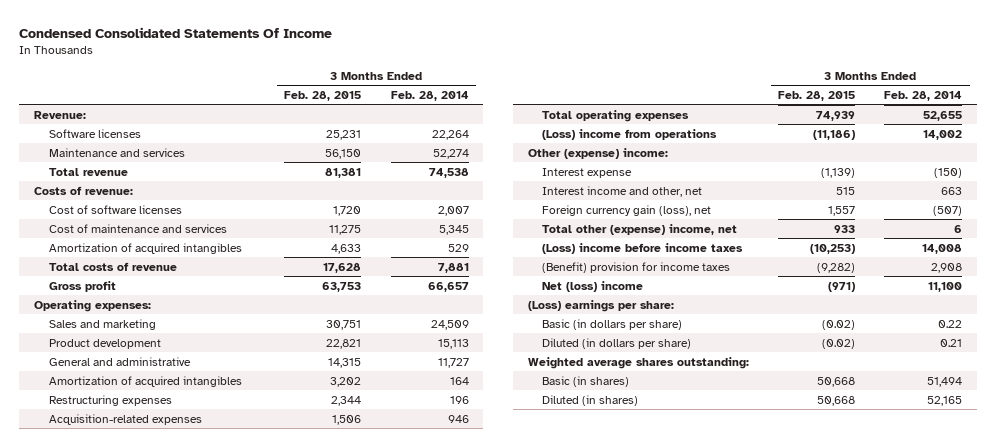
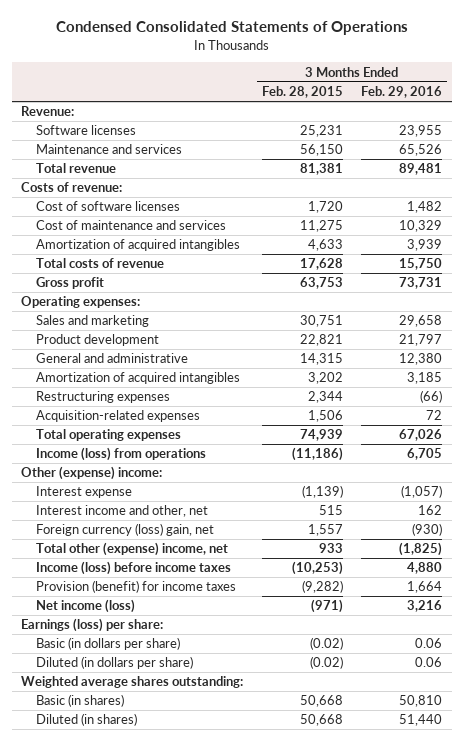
- Condensed Consolidated Statements Of Income
+ Condensed Consolidated Statements of Operations
- | 3 Months Ended Feb. 28, 2015 | 3 Months Ended Feb. 28, 2014
+ | 3 Months Ended Feb. 28, 2015 | 3 Months Ended Feb. 29, 2016
- (Loss) income from operations | (11,186) | 14,002
+ Income (loss) from operations | (11,186) | 6,705
- Foreign currency gain (loss), net | 1,557 | (507)
+ Foreign currency (loss) gain, net | 1,557 | (930)
- (Loss) income before income taxes | (10,253) | 14,008
- (Benefit) provision for income taxes | (9,282) | 2,908
- Net (loss) income | (971) | 11,100
- (Loss) earnings per share:
+ Income (loss) before income taxes | (10,253) | 4,880
+ Provision (benefit) for income taxes | (9,282) | 1,664
+ Net income (loss) | (971) | 3,216
+ Earnings (loss) per share:

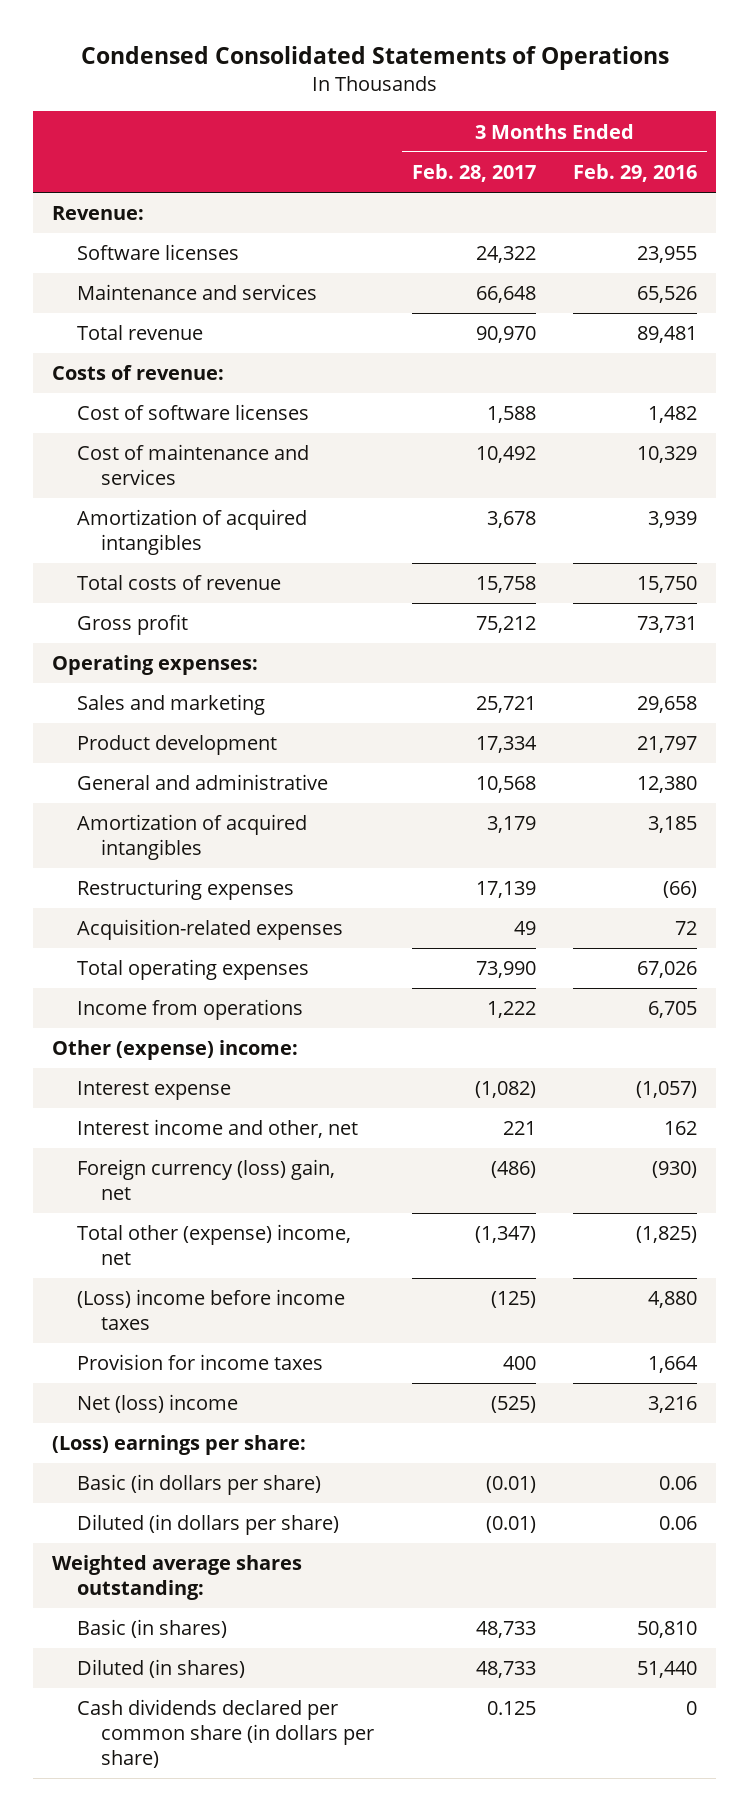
- | 3 Months Ended Feb. 28, 2015 | 3 Months Ended Feb. 29, 2016
+ | 3 Months Ended Feb. 28, 2017 | 3 Months Ended Feb. 29, 2016
- Income (loss) from operations | (11,186) | 6,705
+ Income from operations | 1,222 | 6,705
- Income (loss) before income taxes | (10,253) | 4,880
- Provision (benefit) for income taxes | (9,282) | 1,664
- Net income (loss) | (971) | 3,216
- Earnings (loss) per share:
+ (Loss) income before income taxes | (125) | 4,880
+ Provision for income taxes | 400 | 1,664
+ Net (loss) income | (525) | 3,216
+ (Loss) earnings per share:
+ Cash dividends declared per common share (in dollars per share) | 0.125 | 0

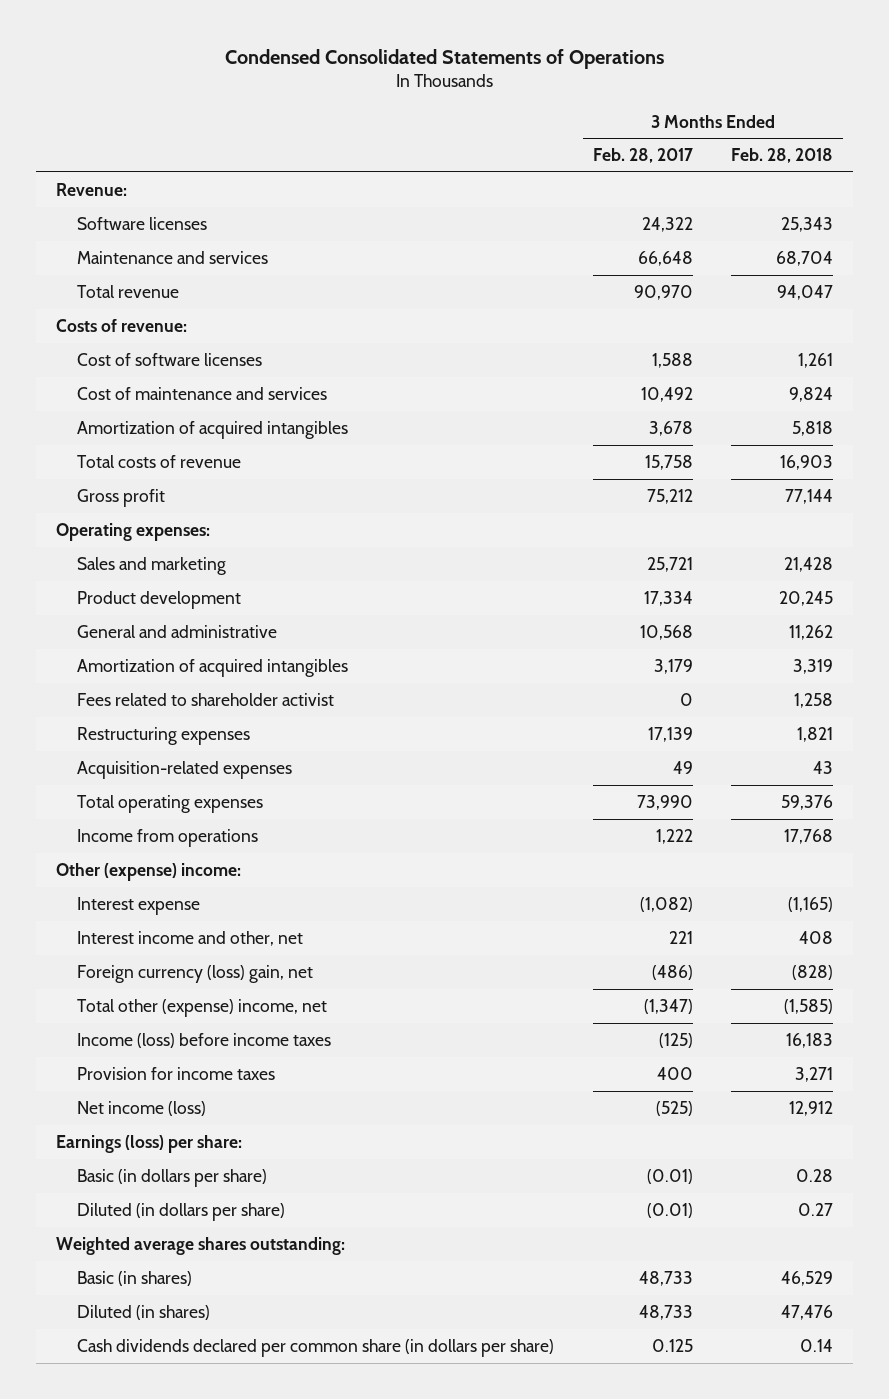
- | 3 Months Ended Feb. 28, 2017 | 3 Months Ended Feb. 29, 2016
+ | 3 Months Ended Feb. 28, 2017 | 3 Months Ended Feb. 28, 2018
+ Fees related to shareholder activist | 0 | 1,258
- (Loss) income before income taxes | (125) | 4,880
+ Income (loss) before income taxes | (125) | 16,183
- Net (loss) income | (525) | 3,216
- (Loss) earnings per share:
+ Net income (loss) | (525) | 12,912
+ Earnings (loss) per share:

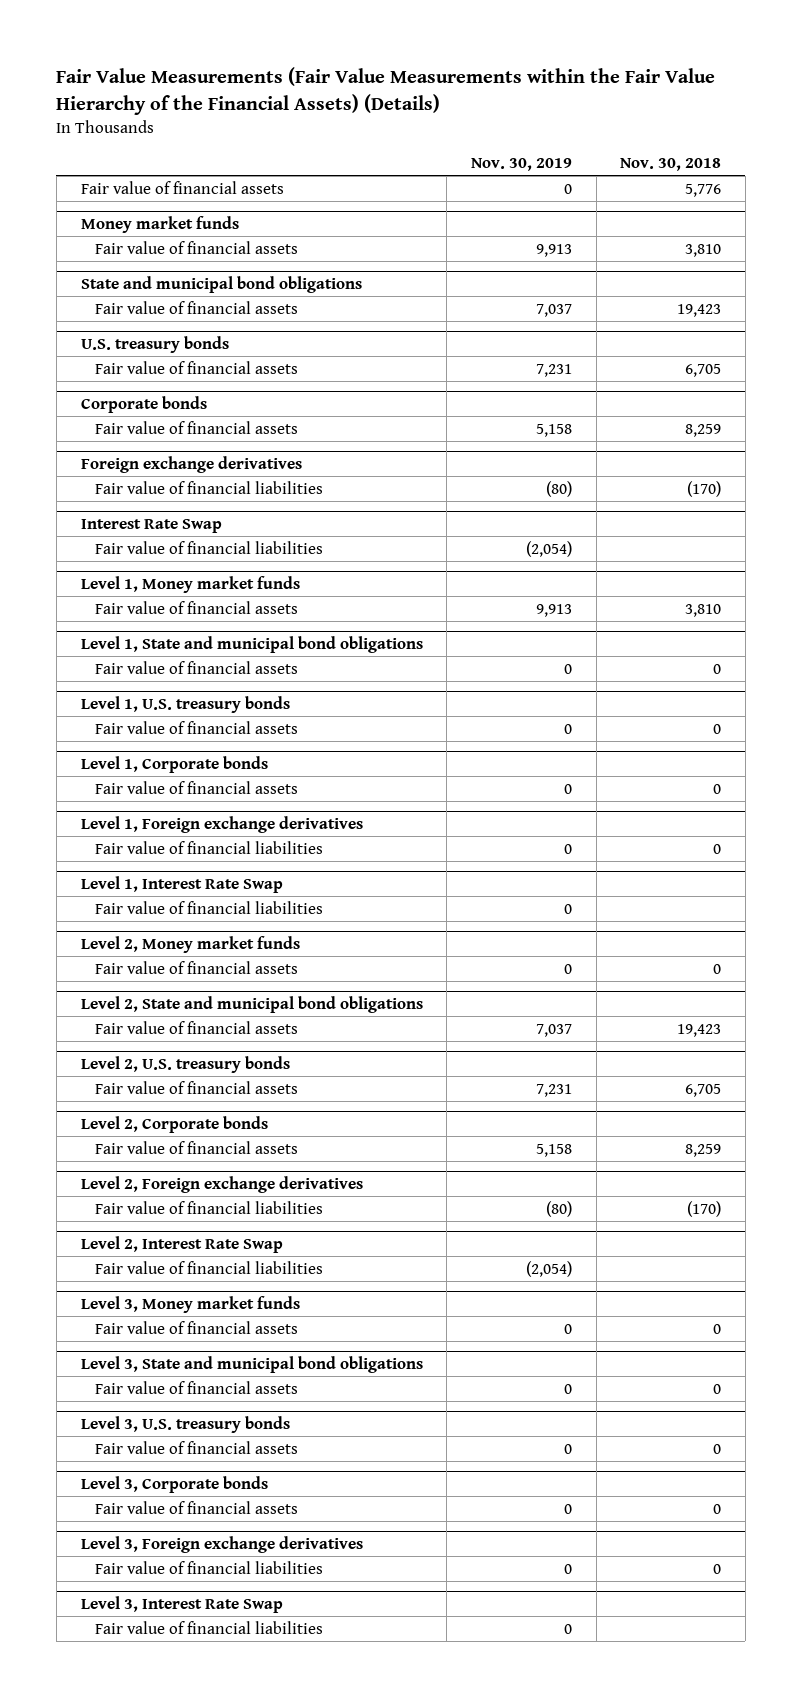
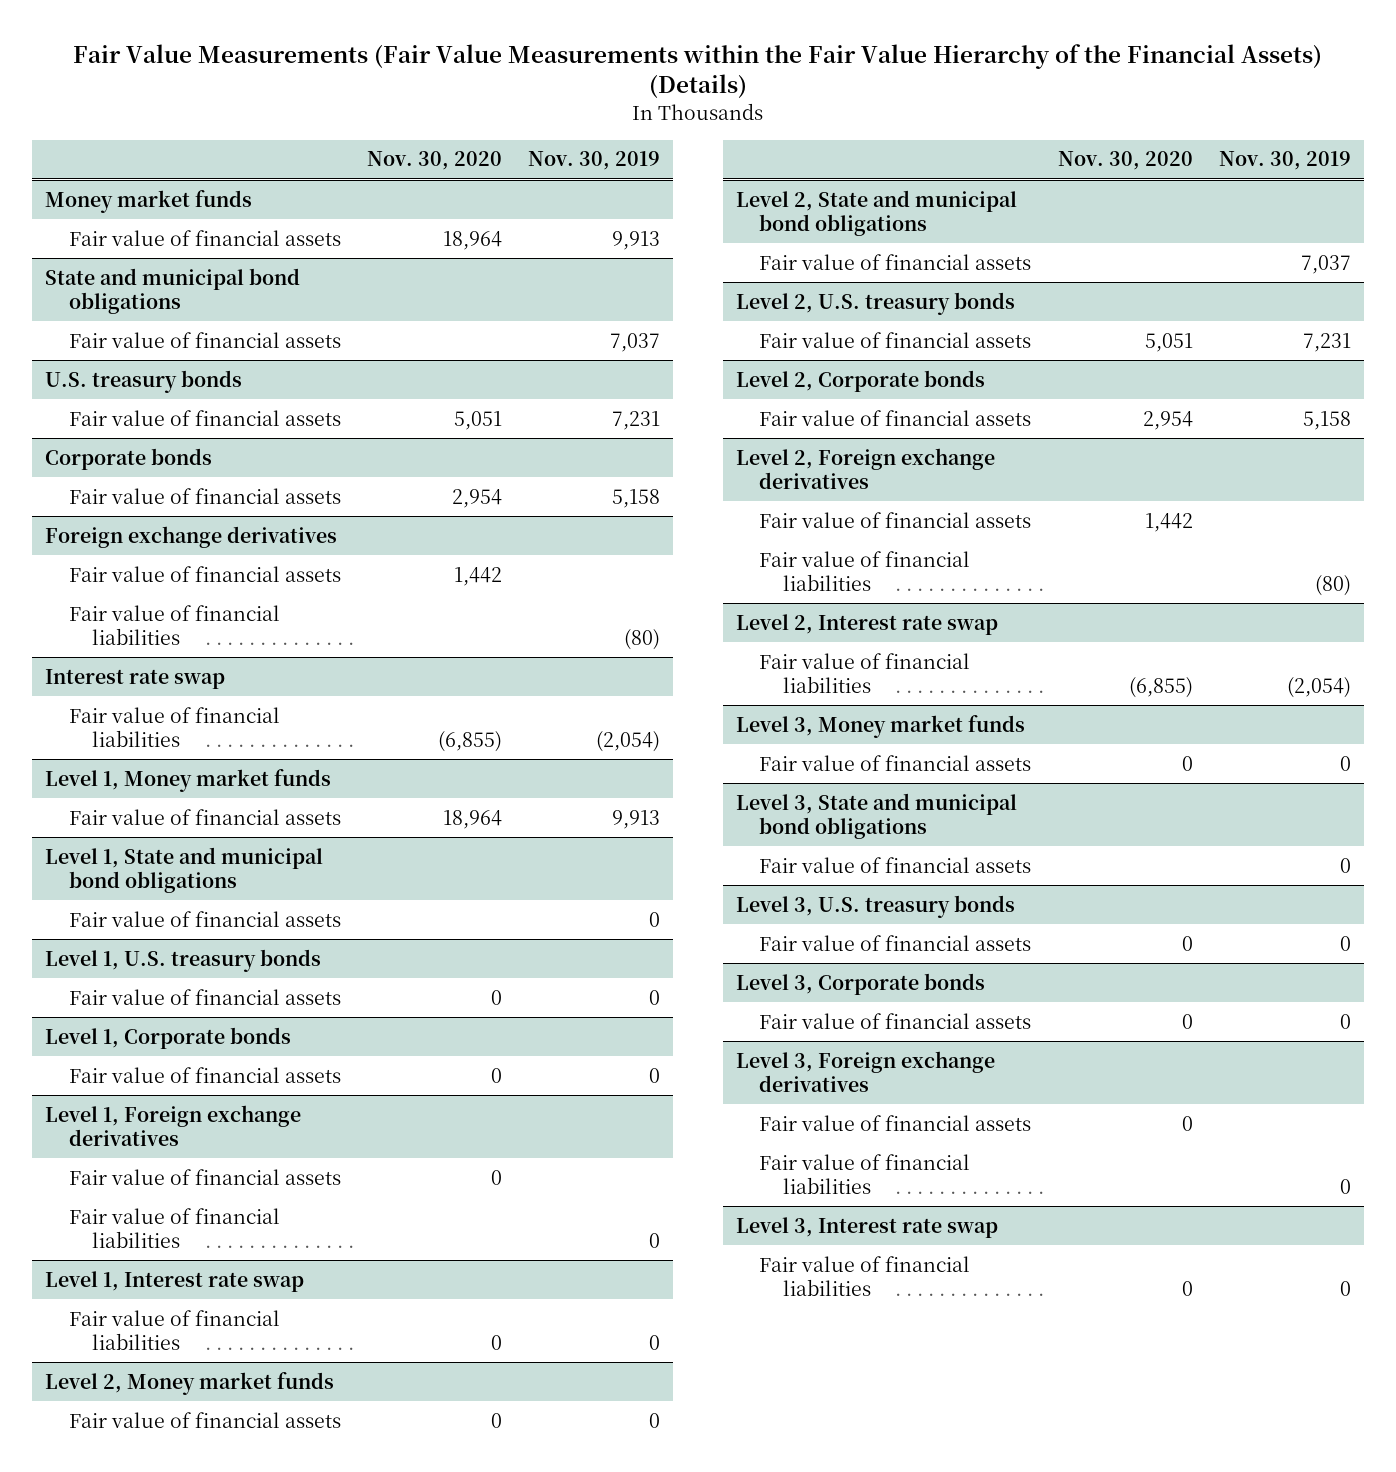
- | Nov. 30, 2019 | Nov. 30, 2018
+ | Nov. 30, 2020 | Nov. 30, 2019
- Fair value of financial assets | 0 | 5,776
@ Foreign exchange derivatives
+ Fair value of financial assets | 1,442 |
- Interest Rate Swap
+ Interest rate swap
@ Level 1, Foreign exchange derivatives
+ Fair value of financial assets | 0 |
- Level 1, Interest Rate Swap
+ Level 1, Interest rate swap
@ Level 2, Foreign exchange derivatives
+ Fair value of financial assets | 1,442 |
- Level 2, Interest Rate Swap
+ Level 2, Interest rate swap
@ Level 3, Foreign exchange derivatives
+ Fair value of financial assets | 0 |
- Level 3, Interest Rate Swap
+ Level 3, Interest rate swap

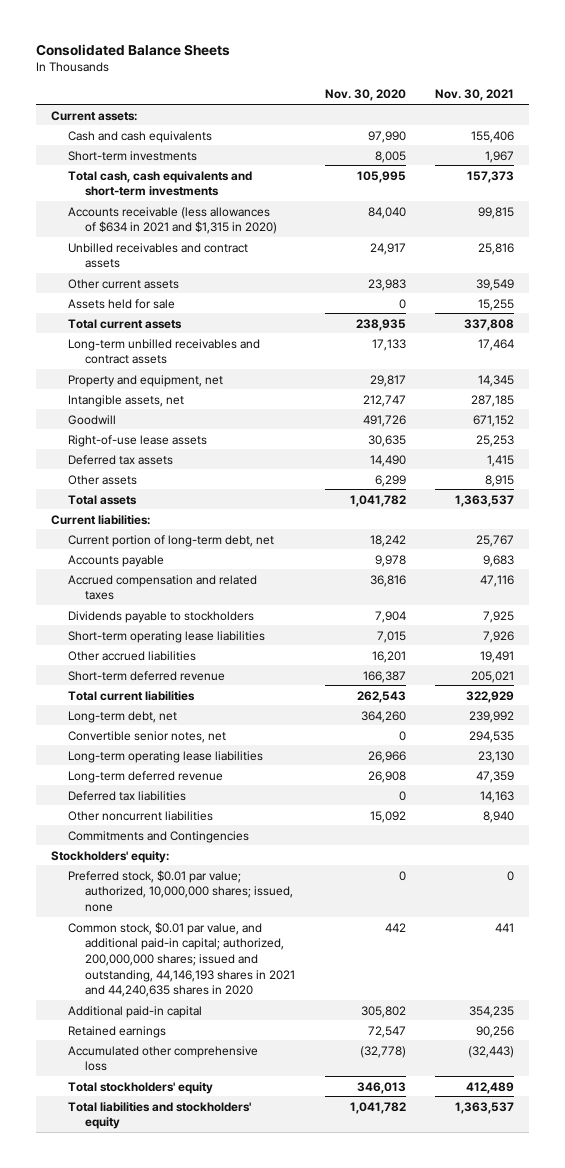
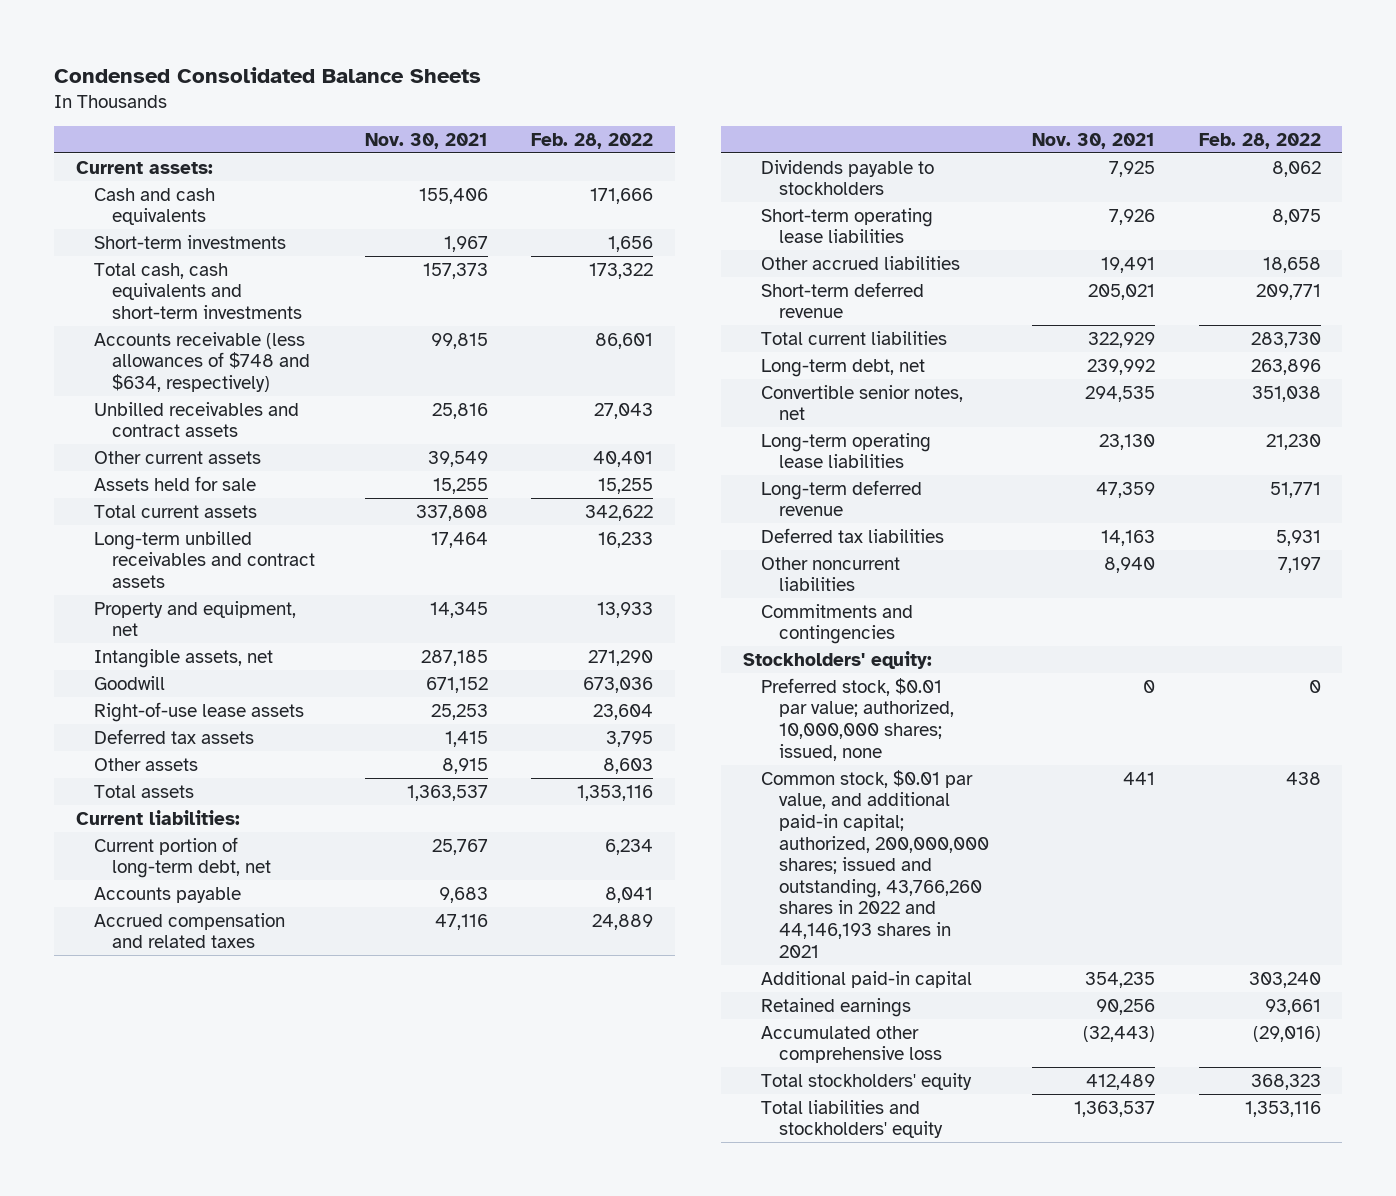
- Consolidated Balance Sheets
+ Condensed Consolidated Balance Sheets
- | Nov. 30, 2020 | Nov. 30, 2021
+ | Nov. 30, 2021 | Feb. 28, 2022
- Accounts receivable (less allowances of $634 in 2021 and $1,315 in 2020) | 84,040 | 99,815
+ Accounts receivable (less allowances of $748 and $634, respectively) | 99,815 | 86,601
- Commitments and Contingencies
+ Commitments and contingencies
- Common stock, $0.01 par value, and additional paid-in capital; authorized, 200,000,000 shares; issued and outstanding, 44,146,193 shares in 2021 and 44,240,635 shares in 2020 | 442 | 441
+ Common stock, $0.01 par value, and additional paid-in capital; authorized, 200,000,000 shares; issued and outstanding, 43,766,260 shares in 2022 and 44,146,193 shares in 2021 | 441 | 438

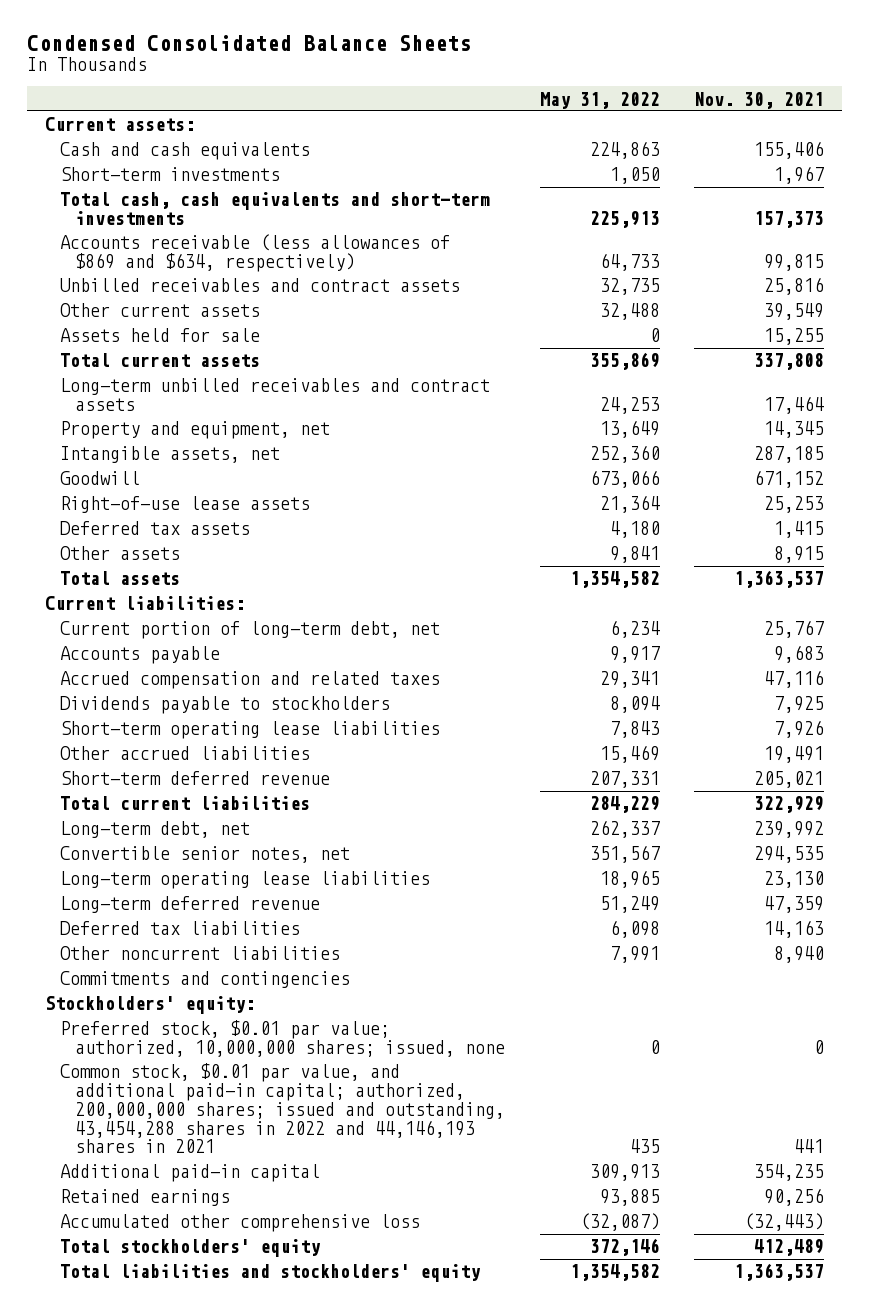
- | Nov. 30, 2021 | Feb. 28, 2022
+ | May 31, 2022 | Nov. 30, 2021
- Accounts receivable (less allowances of $748 and $634, respectively) | 99,815 | 86,601
+ Accounts receivable (less allowances of $869 and $634, respectively) | 64,733 | 99,815
- Common stock, $0.01 par value, and additional paid-in capital; authorized, 200,000,000 shares; issued and outstanding, 43,766,260 shares in 2022 and 44,146,193 shares in 2021 | 441 | 438
+ Common stock, $0.01 par value, and additional paid-in capital; authorized, 200,000,000 shares; issued and outstanding, 43,454,288 shares in 2022 and 44,146,193 shares in 2021 | 435 | 441

